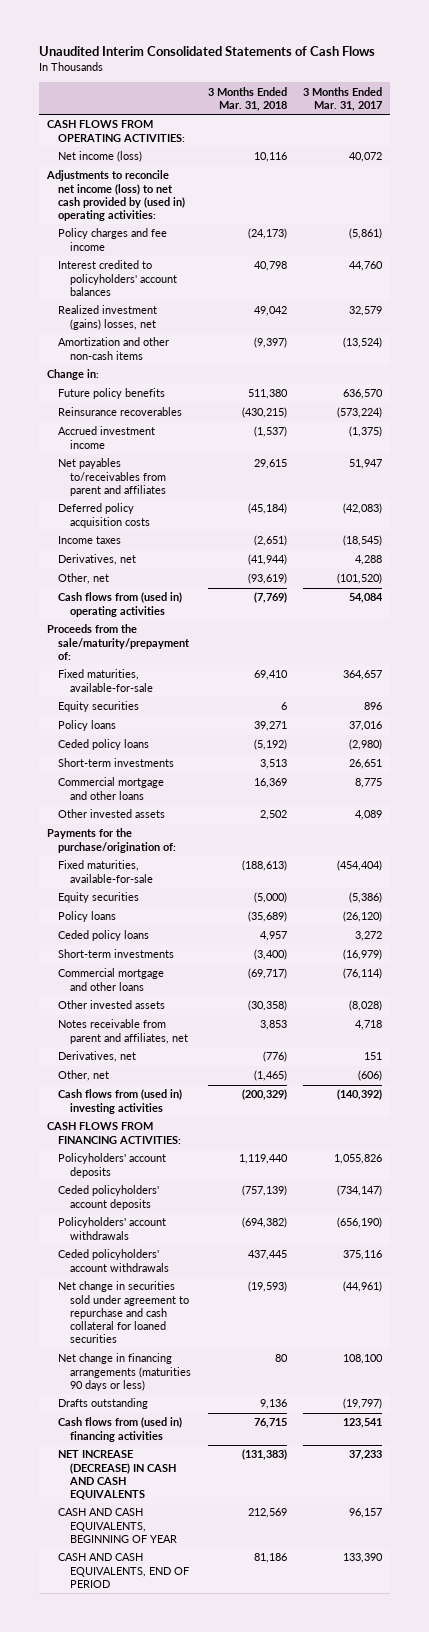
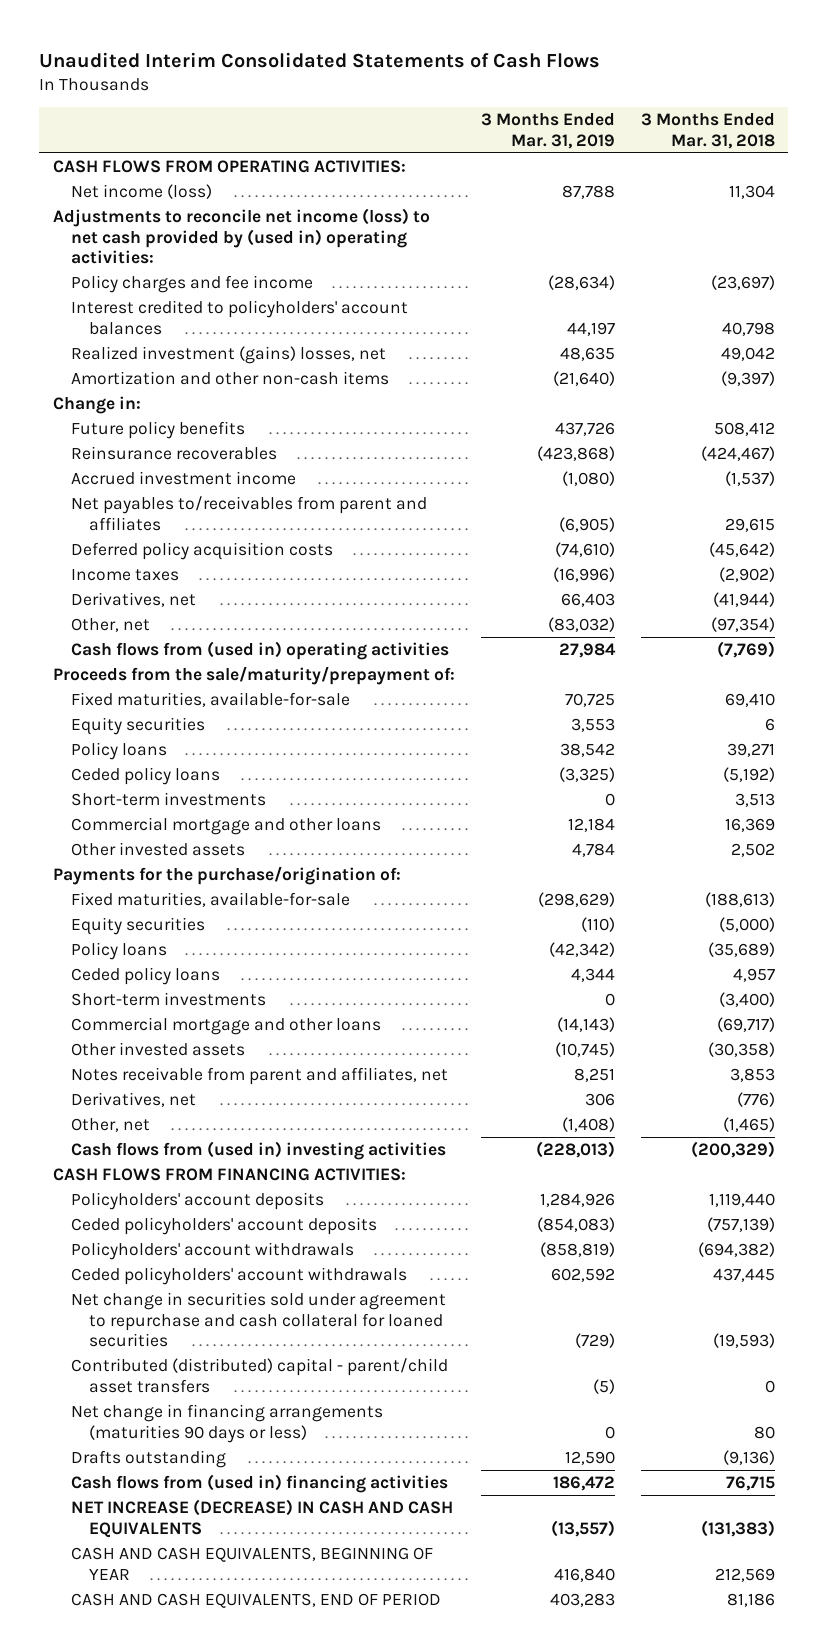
- | 3 Months Ended Mar. 31, 2018 | 3 Months Ended Mar. 31, 2017
+ | 3 Months Ended Mar. 31, 2019 | 3 Months Ended Mar. 31, 2018
- Net income (loss) | 10,116 | 40,072
+ Net income (loss) | 87,788 | 11,304
- Policy charges and fee income | (24,173) | (5,861)
+ Policy charges and fee income | (28,634) | (23,697)
- Future policy benefits | 511,380 | 636,570
- Reinsurance recoverables | (430,215) | (573,224)
+ Future policy benefits | 437,726 | 508,412
+ Reinsurance recoverables | (423,868) | (424,467)
- Deferred policy acquisition costs | (45,184) | (42,083)
- Income taxes | (2,651) | (18,545)
+ Deferred policy acquisition costs | (74,610) | (45,642)
+ Income taxes | (16,996) | (2,902)
- Other, net | (93,619) | (101,520)
+ Other, net | (83,032) | (97,354)
+ Contributed (distributed) capital - parent/child asset transfers | (5) | 0
- Drafts outstanding | 9,136 | (19,797)
+ Drafts outstanding | 12,590 | (9,136)

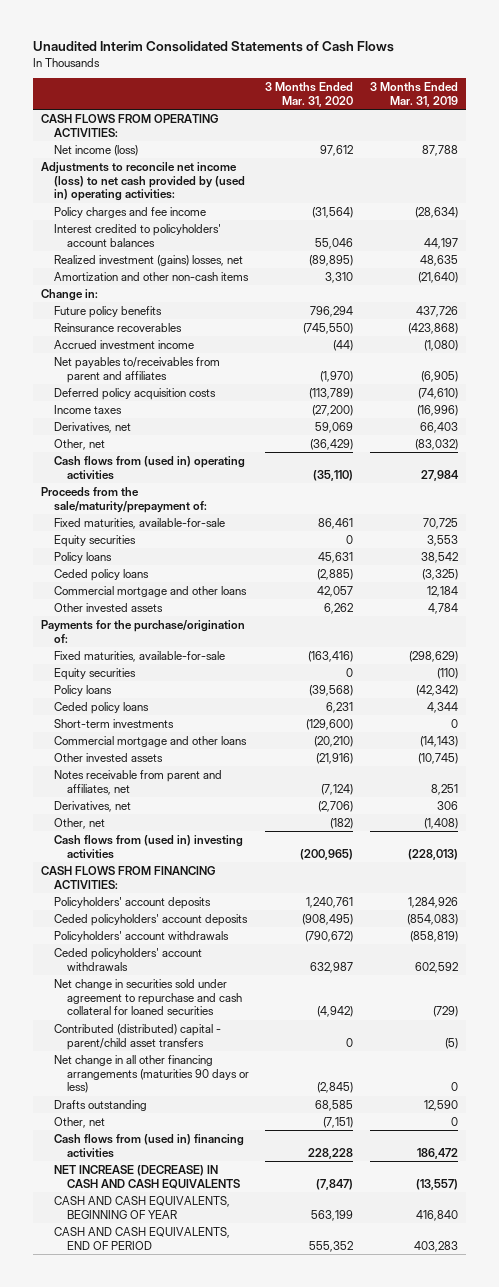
- | 3 Months Ended Mar. 31, 2019 | 3 Months Ended Mar. 31, 2018
+ | 3 Months Ended Mar. 31, 2020 | 3 Months Ended Mar. 31, 2019
- Short-term investments | 0 | 3,513
- Net change in financing arrangements (maturities 90 days or less) | 0 | 80
+ Net change in all other financing arrangements (maturities 90 days or less) | (2,845) | 0
+ Other, net | (7,151) | 0

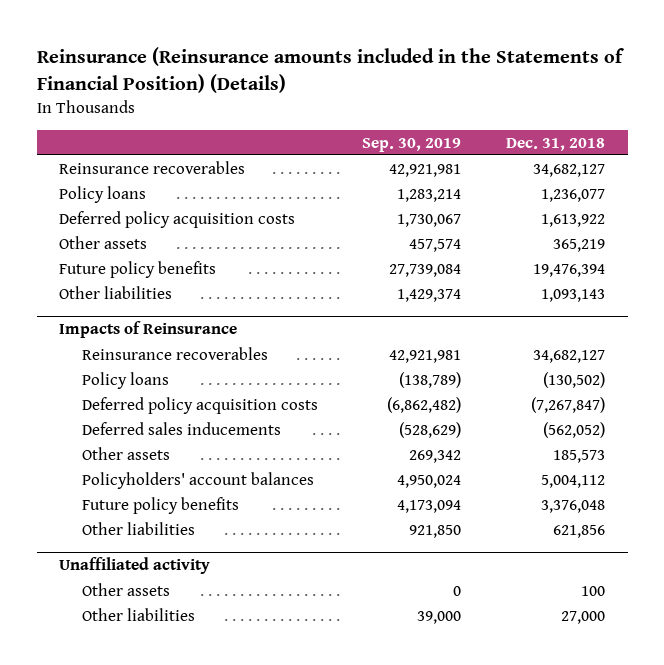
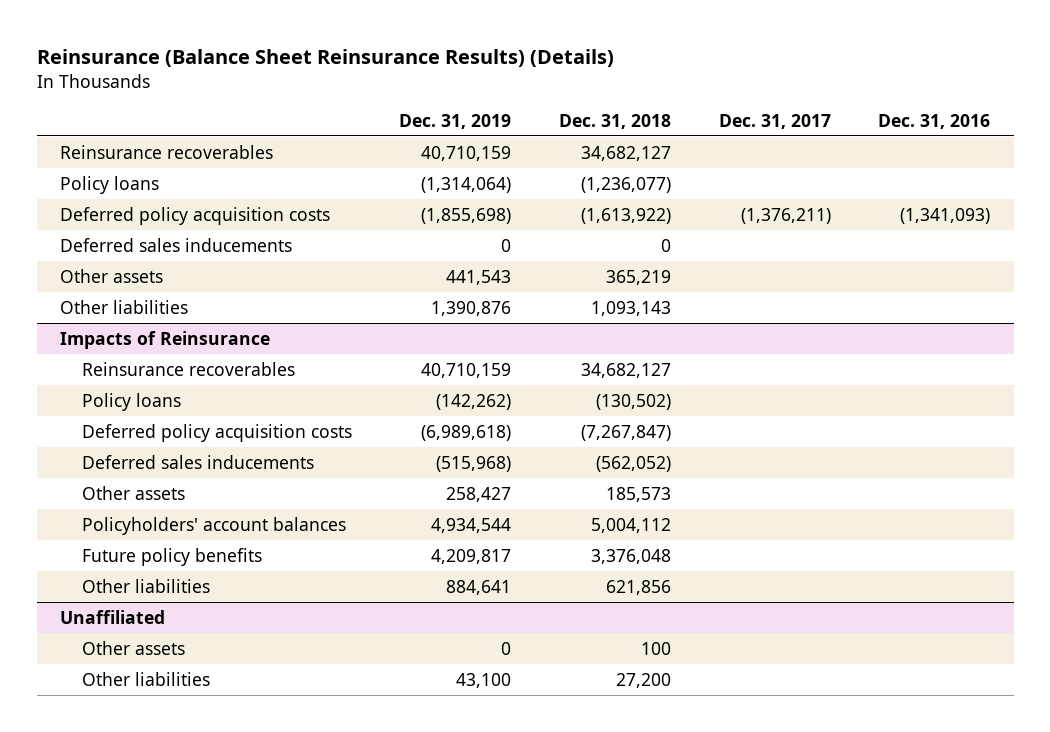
- Reinsurance (Reinsurance amounts included in the Statements of Financial Position) (Details)
+ Reinsurance (Balance Sheet Reinsurance Results) (Details)
- | Sep. 30, 2019 | Dec. 31, 2018
+ | Dec. 31, 2019 | Dec. 31, 2018 | Dec. 31, 2017 | Dec. 31, 2016
- Policy loans | 1,283,214 | 1,236,077
- Deferred policy acquisition costs | 1,730,067 | 1,613,922
+ Policy loans | (1,314,064) | (1,236,077) | |
+ Deferred policy acquisition costs | (1,855,698) | (1,613,922) | (1,376,211) | (1,341,093)
+ Deferred sales inducements | 0 | 0 | |
- Future policy benefits | 27,739,084 | 19,476,394
- Unaffiliated activity
+ Unaffiliated
- Other liabilities | 39,000 | 27,000
+ Other liabilities | 43,100 | 27,200 | |

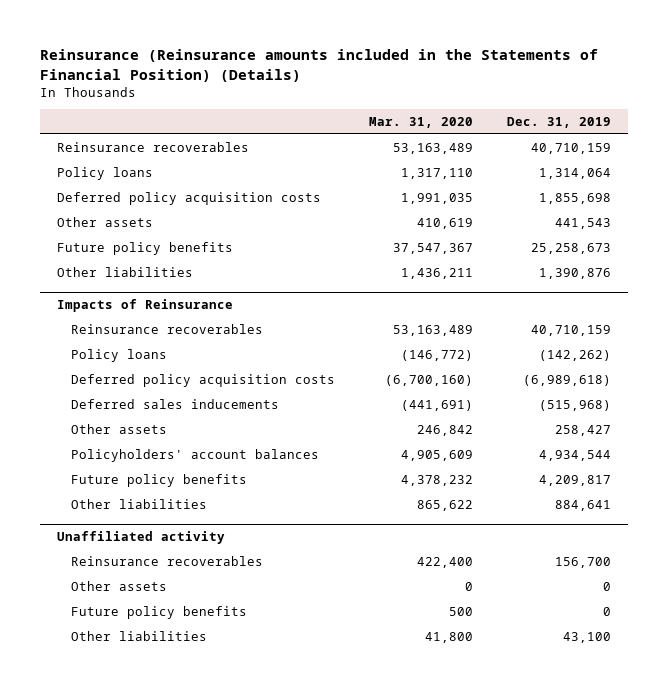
- Reinsurance (Balance Sheet Reinsurance Results) (Details)
+ Reinsurance (Reinsurance amounts included in the Statements of Financial Position) (Details)
- | Dec. 31, 2019 | Dec. 31, 2018 | Dec. 31, 2017 | Dec. 31, 2016
+ | Mar. 31, 2020 | Dec. 31, 2019
- Policy loans | (1,314,064) | (1,236,077) | |
- Deferred policy acquisition costs | (1,855,698) | (1,613,922) | (1,376,211) | (1,341,093)
- Deferred sales inducements | 0 | 0 | |
+ Policy loans | 1,317,110 | 1,314,064
+ Deferred policy acquisition costs | 1,991,035 | 1,855,698
+ Future policy benefits | 37,547,367 | 25,258,673
- Unaffiliated
+ Unaffiliated activity
+ Reinsurance recoverables | 422,400 | 156,700
+ Future policy benefits | 500 | 0

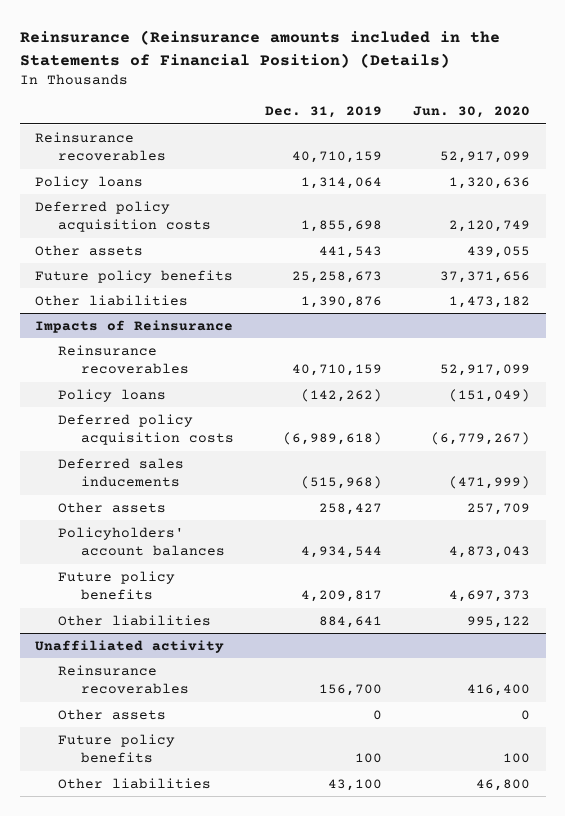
- | Mar. 31, 2020 | Dec. 31, 2019
+ | Dec. 31, 2019 | Jun. 30, 2020
@ Unaffiliated activity
- Future policy benefits | 500 | 0
+ Future policy benefits | 100 | 100

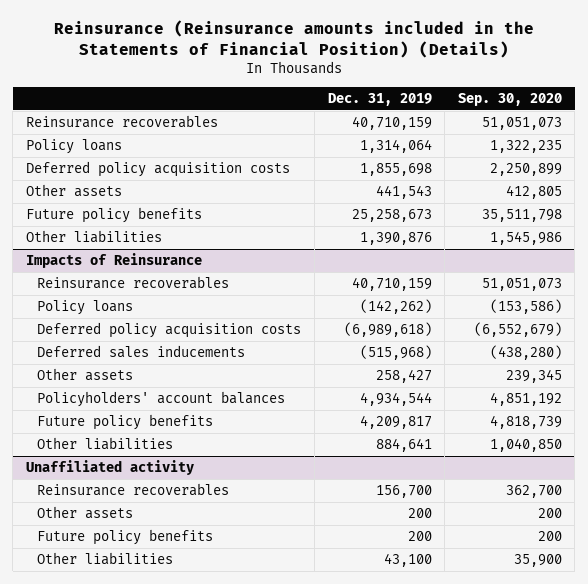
- | Dec. 31, 2019 | Jun. 30, 2020
+ | Dec. 31, 2019 | Sep. 30, 2020
@ Unaffiliated activity
- Other assets | 0 | 0
- Future policy benefits | 100 | 100
+ Other assets | 200 | 200
+ Future policy benefits | 200 | 200

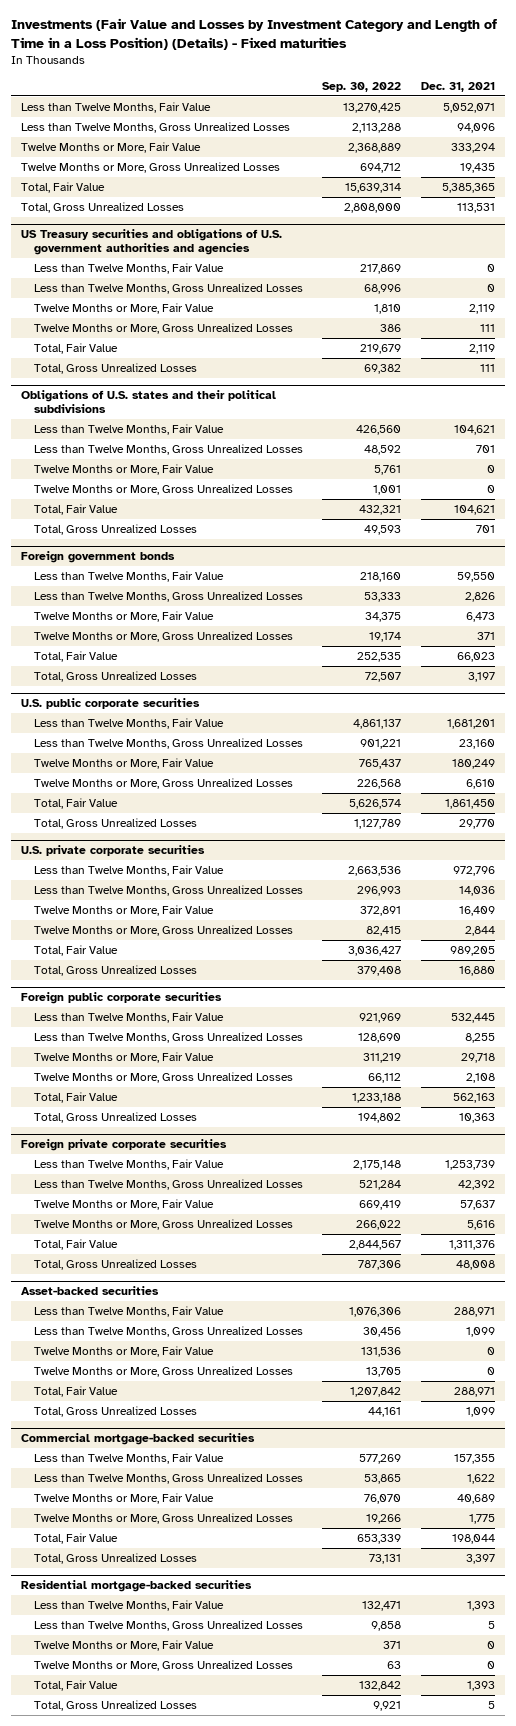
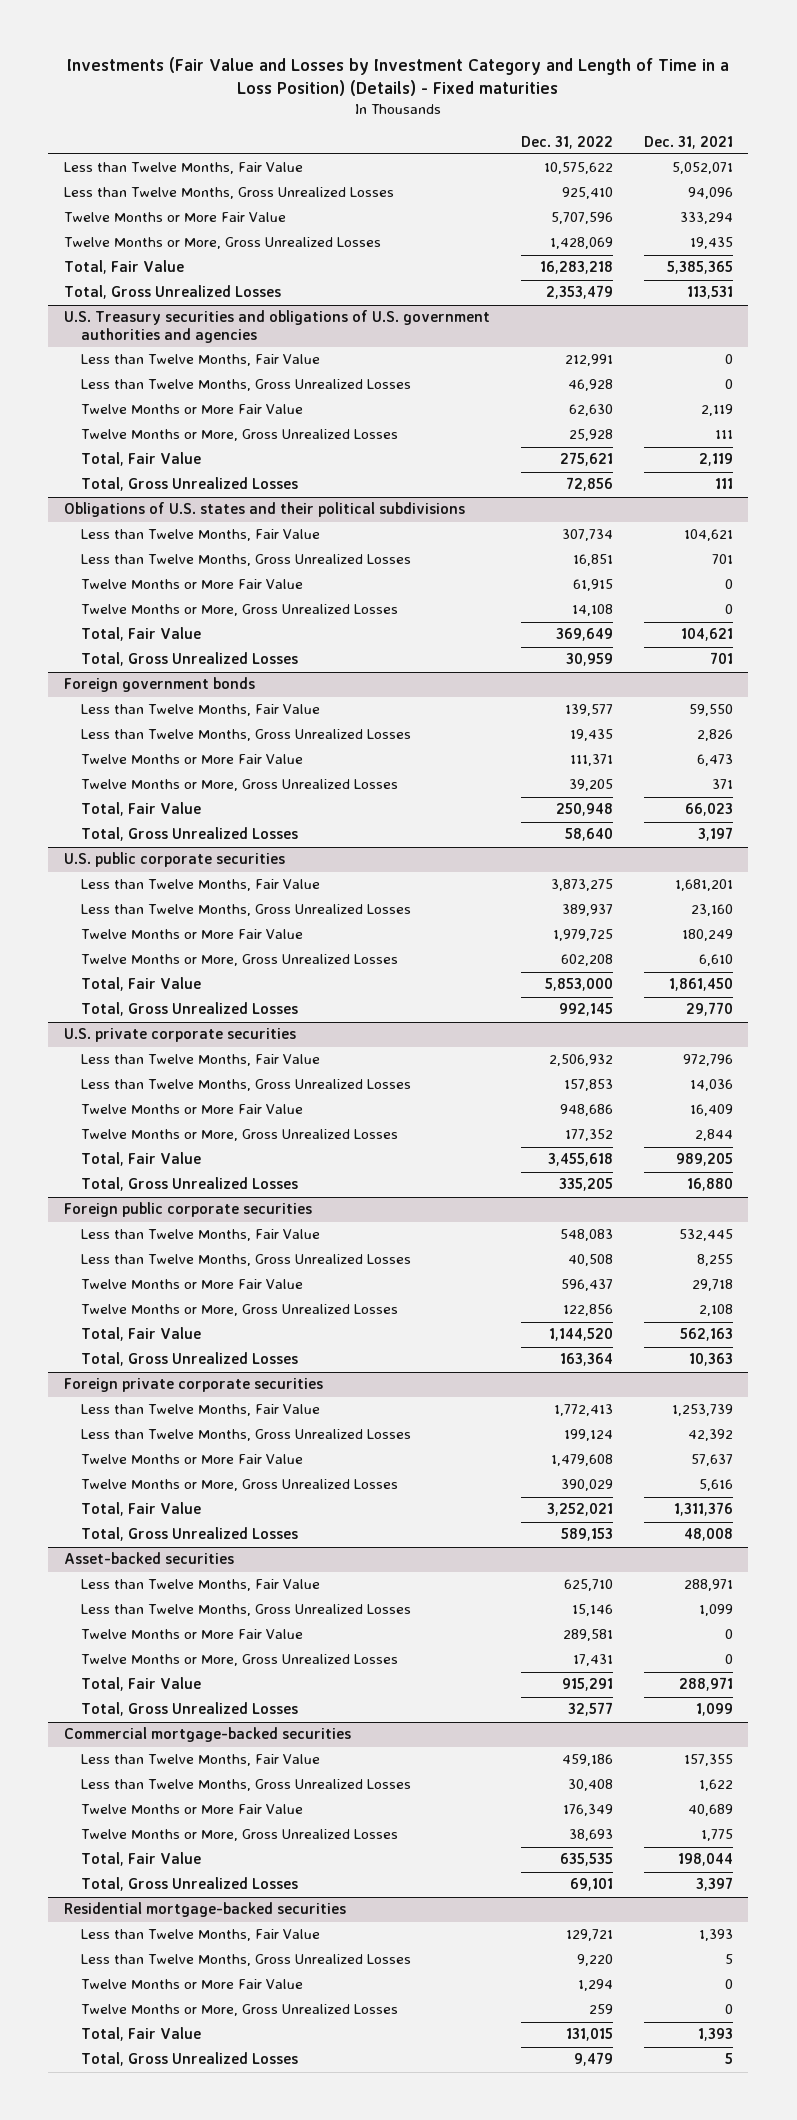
- | Sep. 30, 2022 | Dec. 31, 2021
+ | Dec. 31, 2022 | Dec. 31, 2021
- Twelve Months or More, Fair Value | 2,368,889 | 333,294
+ Twelve Months or More Fair Value | 5,707,596 | 333,294
- US Treasury securities and obligations of U.S. government authorities and agencies
+ U.S. Treasury securities and obligations of U.S. government authorities and agencies
- Twelve Months or More, Fair Value | 1,810 | 2,119
+ Twelve Months or More Fair Value | 62,630 | 2,119
@ Obligations of U.S. states and their political subdivisions
- Twelve Months or More, Fair Value | 5,761 | 0
+ Twelve Months or More Fair Value | 61,915 | 0
@ Foreign government bonds
- Twelve Months or More, Fair Value | 34,375 | 6,473
+ Twelve Months or More Fair Value | 111,371 | 6,473
@ U.S. public corporate securities
- Twelve Months or More, Fair Value | 765,437 | 180,249
+ Twelve Months or More Fair Value | 1,979,725 | 180,249
@ U.S. private corporate securities
- Twelve Months or More, Fair Value | 372,891 | 16,409
+ Twelve Months or More Fair Value | 948,686 | 16,409
@ Foreign public corporate securities
- Twelve Months or More, Fair Value | 311,219 | 29,718
+ Twelve Months or More Fair Value | 596,437 | 29,718
@ Foreign private corporate securities
- Twelve Months or More, Fair Value | 669,419 | 57,637
+ Twelve Months or More Fair Value | 1,479,608 | 57,637
@ Asset-backed securities
- Twelve Months or More, Fair Value | 131,536 | 0
+ Twelve Months or More Fair Value | 289,581 | 0
@ Commercial mortgage-backed securities
- Twelve Months or More, Fair Value | 76,070 | 40,689
+ Twelve Months or More Fair Value | 176,349 | 40,689
@ Residential mortgage-backed securities
- Twelve Months or More, Fair Value | 371 | 0
+ Twelve Months or More Fair Value | 1,294 | 0

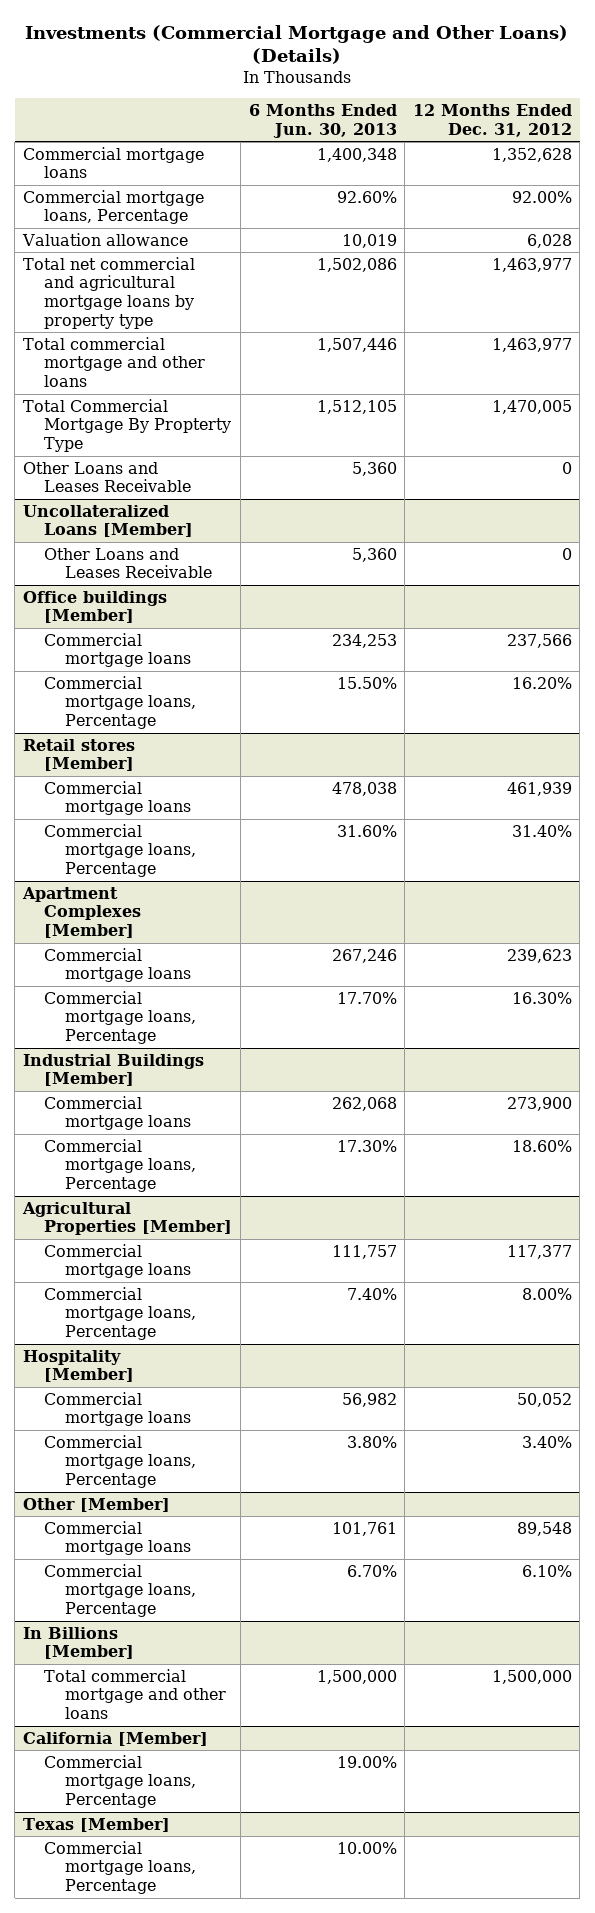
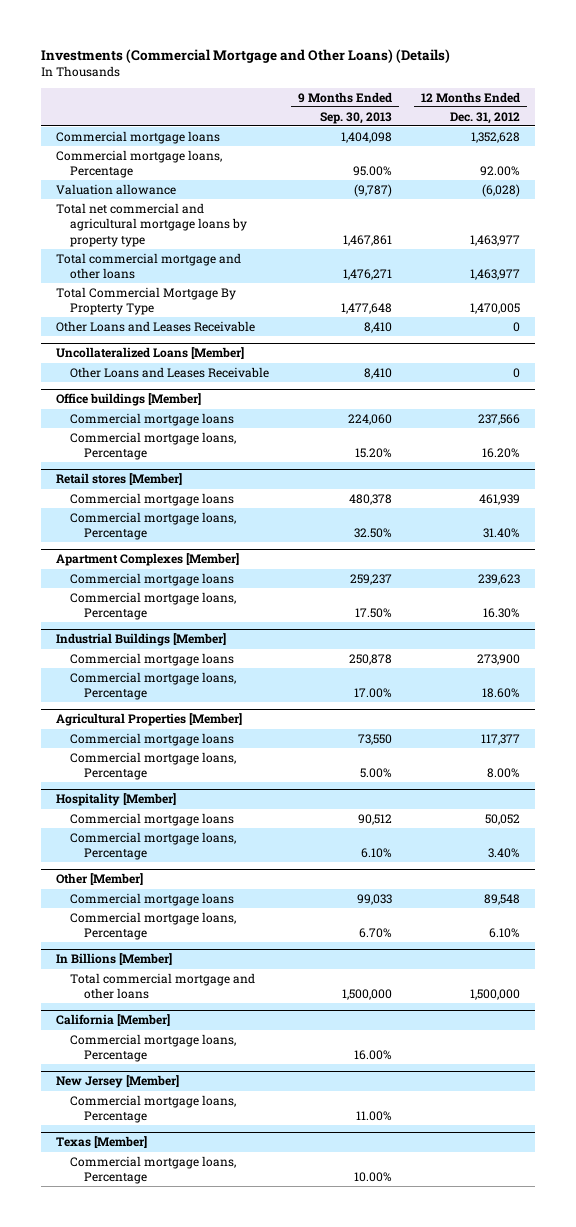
- | 6 Months Ended Jun. 30, 2013 | 12 Months Ended Dec. 31, 2012
+ | 9 Months Ended Sep. 30, 2013 | 12 Months Ended Dec. 31, 2012
- Valuation allowance | 10,019 | 6,028
+ Valuation allowance | (9,787) | (6,028)
+ New Jersey [Member]
+ Commercial mortgage loans, Percentage | 11.00% |

